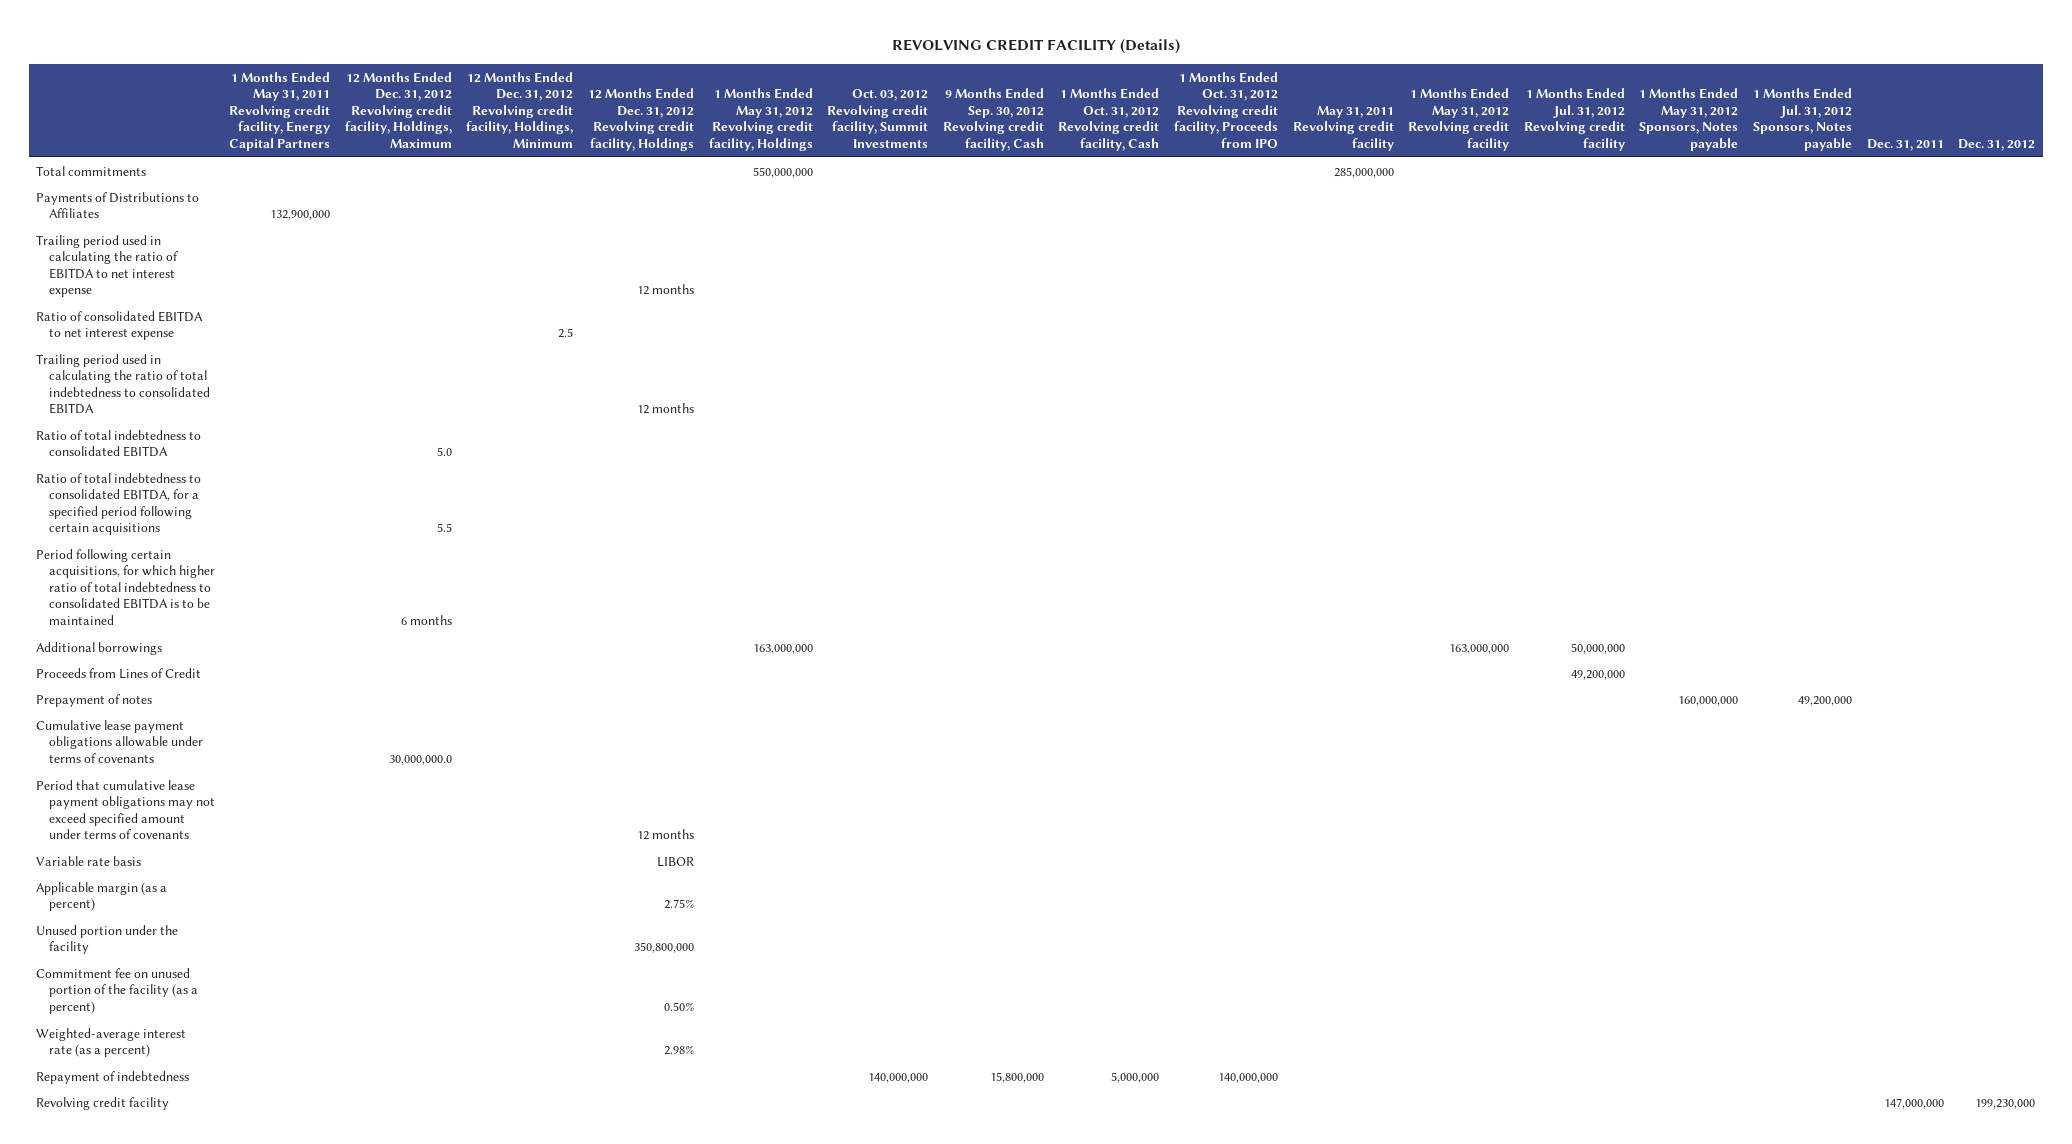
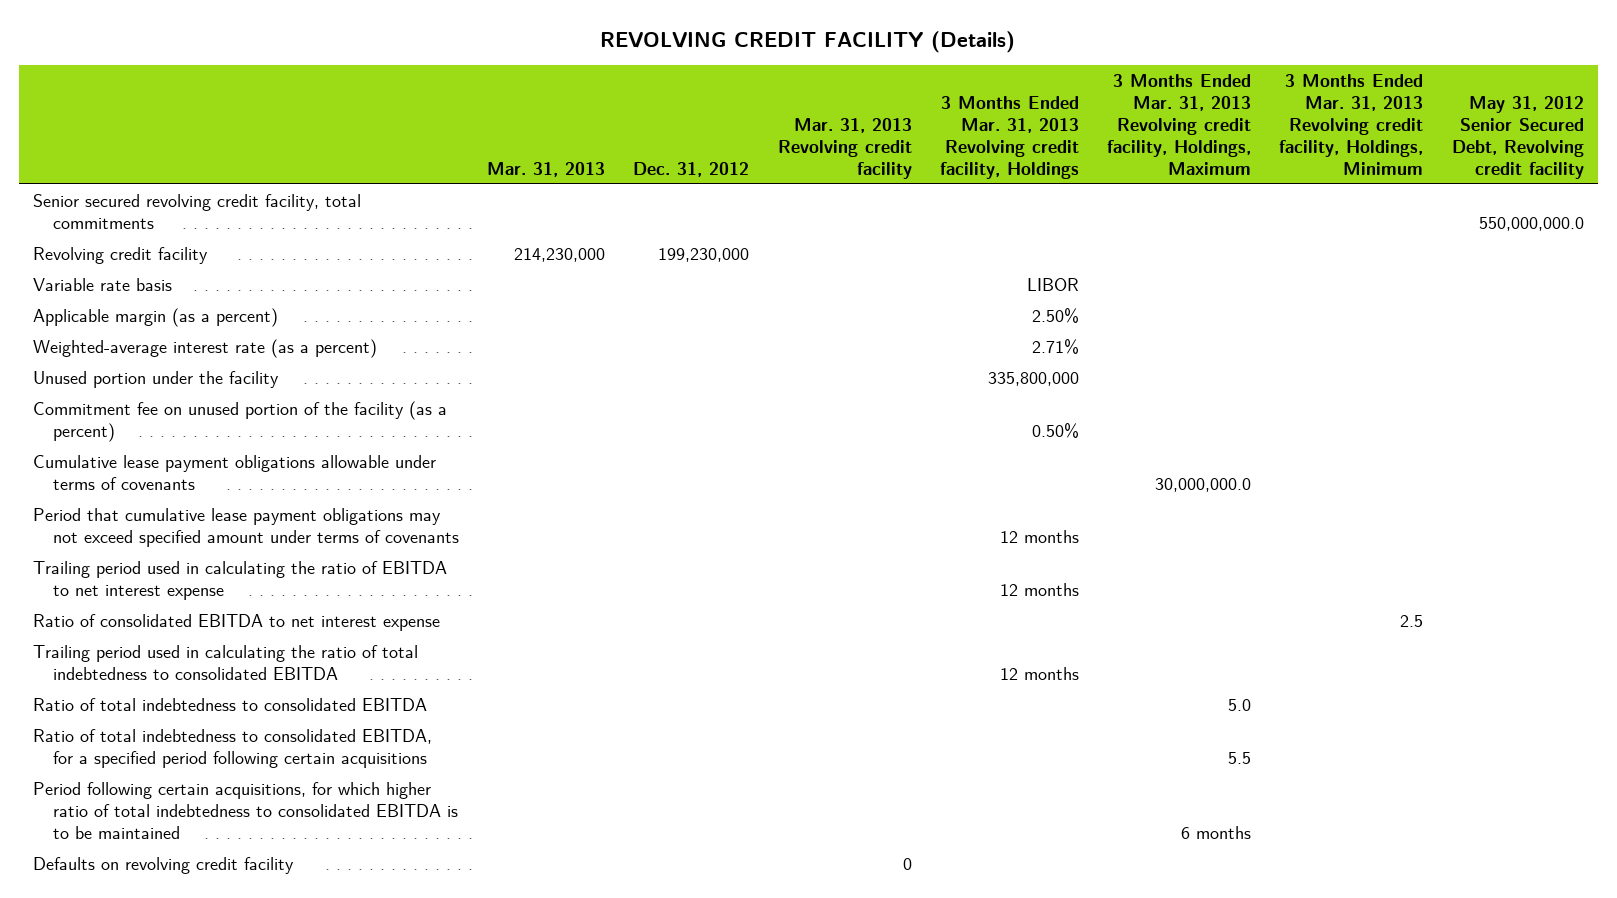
- | 1 Months Ended May 31, 2011 Revolving credit facility, Energy Capital Partners | 12 Months Ended Dec. 31, 2012 Revolving credit facility, Holdings, Maximum | 12 Months Ended Dec. 31, 2012 Revolving credit facility, Holdings, Minimum | 12 Months Ended Dec. 31, 2012 Revolving credit facility, Holdings | 1 Months Ended May 31, 2012 Revolving credit facility, Holdings | Oct. 03, 2012 Revolving credit facility, Summit Investments | 9 Months Ended Sep. 30, 2012 Revolving credit facility, Cash | 1 Months Ended Oct. 31, 2012 Revolving credit facility, Cash | 1 Months Ended Oct. 31, 2012 Revolving credit facility, Proceeds from IPO | May 31, 2011 Revolving credit facility | 1 Months Ended May 31, 2012 Revolving credit facility | 1 Months Ended Jul. 31, 2012 Revolving credit facility | 1 Months Ended May 31, 2012 Sponsors, Notes payable | 1 Months Ended Jul. 31, 2012 Sponsors, Notes payable | Dec. 31, 2011 | Dec. 31, 2012
+ | Mar. 31, 2013 | Dec. 31, 2012 | Mar. 31, 2013 Revolving credit facility | 3 Months Ended Mar. 31, 2013 Revolving credit facility, Holdings | 3 Months Ended Mar. 31, 2013 Revolving credit facility, Holdings, Maximum | 3 Months Ended Mar. 31, 2013 Revolving credit facility, Holdings, Minimum | May 31, 2012 Senior Secured Debt, Revolving credit facility
- Total commitments | | | | | 550,000,000 | | | | | 285,000,000 | | | | | |
- Payments of Distributions to Affiliates | 132,900,000 | | | | | | | | | | | | | | |
+ Senior secured revolving credit facility, total commitments | | | | | | | 550,000,000.0
moved up: Revolving credit facility | 214,230,000 | 199,230,000 | | | | |
moved up: Variable rate basis | | | | LIBOR | | |
moved up: Applicable margin (as a percent) | | | | 2.50% | | |
moved up: Weighted-average interest rate (as a percent) | | | | 2.71% | | |
moved up: Unused portion under the facility | | | | 335,800,000 | | |
moved up: Commitment fee on unused portion of the facility (as a percent) | | | | 0.50% | | |
moved up: Cumulative lease payment obligations allowable under terms of covenants | | | | | 30,000,000.0 | |
moved up: Period that cumulative lease payment obligations may not exceed specified amount under terms of covenants | | | | 12 months | | |
- Additional borrowings | | | | | 163,000,000 | | | | | | 163,000,000 | 50,000,000 | | | |
- Proceeds from Lines of Credit | | | | | | | | | | | | 49,200,000 | | | |
- Prepayment of notes | | | | | | | | | | | | | 160,000,000 | 49,200,000 | |
- Repayment of indebtedness | | | | | | 140,000,000 | 15,800,000 | 5,000,000 | 140,000,000 | | | | | | |
+ Defaults on revolving credit facility | | | 0 | | | |

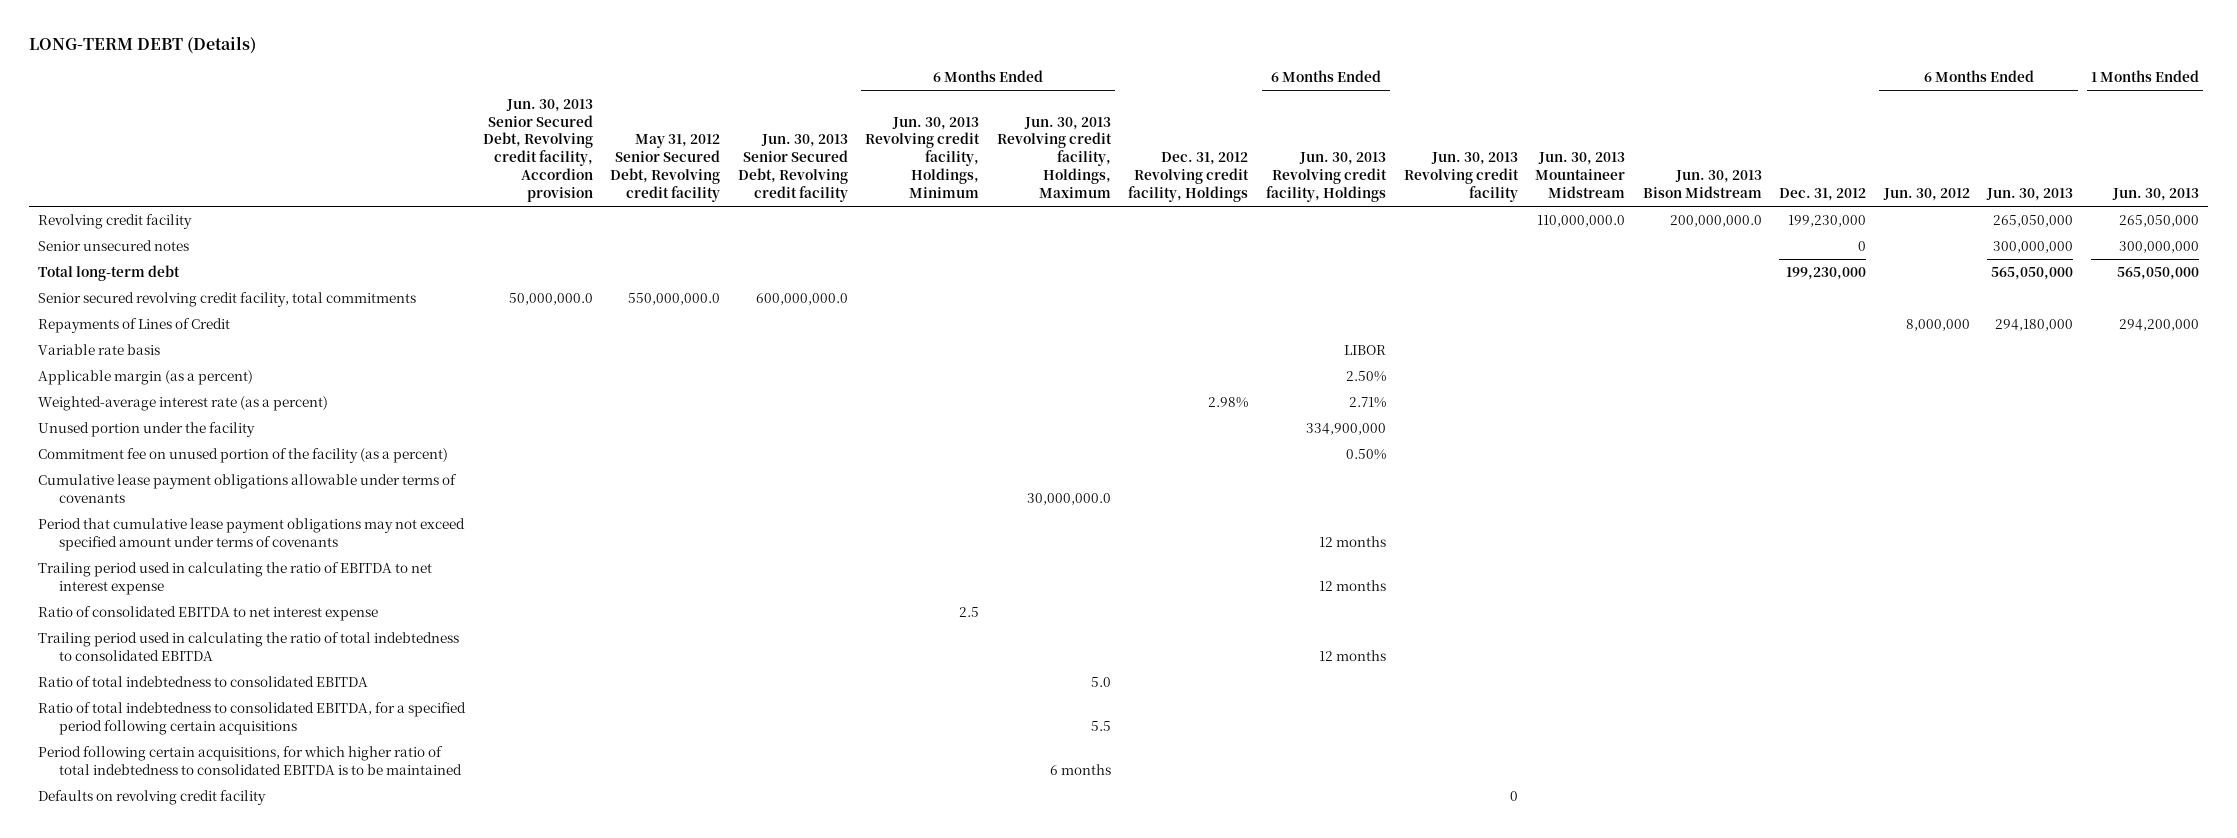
- REVOLVING CREDIT FACILITY (Details)
+ LONG-TERM DEBT (Details)
- | Mar. 31, 2013 | Dec. 31, 2012 | Mar. 31, 2013 Revolving credit facility | 3 Months Ended Mar. 31, 2013 Revolving credit facility, Holdings | 3 Months Ended Mar. 31, 2013 Revolving credit facility, Holdings, Maximum | 3 Months Ended Mar. 31, 2013 Revolving credit facility, Holdings, Minimum | May 31, 2012 Senior Secured Debt, Revolving credit facility
+ | Jun. 30, 2013 Senior Secured Debt, Revolving credit facility, Accordion provision | May 31, 2012 Senior Secured Debt, Revolving credit facility | Jun. 30, 2013 Senior Secured Debt, Revolving credit facility | 6 Months Ended Jun. 30, 2013 Revolving credit facility, Holdings, Minimum | 6 Months Ended Jun. 30, 2013 Revolving credit facility, Holdings, Maximum | Dec. 31, 2012 Revolving credit facility, Holdings | 6 Months Ended Jun. 30, 2013 Revolving credit facility, Holdings | Jun. 30, 2013 Revolving credit facility | Jun. 30, 2013 Mountaineer Midstream | Jun. 30, 2013 Bison Midstream | Dec. 31, 2012 | 6 Months Ended Jun. 30, 2012 | 6 Months Ended Jun. 30, 2013 | 1 Months Ended Jun. 30, 2013
+ Senior unsecured notes | | | | | | | | | | | 0 | | 300,000,000 | 300,000,000
+ Total long-term debt | | | | | | | | | | | 199,230,000 | | 565,050,000 | 565,050,000
moved down: Senior secured revolving credit facility, total commitments | 50,000,000.0 | 550,000,000.0 | 600,000,000.0 | | | | | | | | | | |
+ Repayments of Lines of Credit | | | | | | | | | | | | 8,000,000 | 294,180,000 | 294,200,000

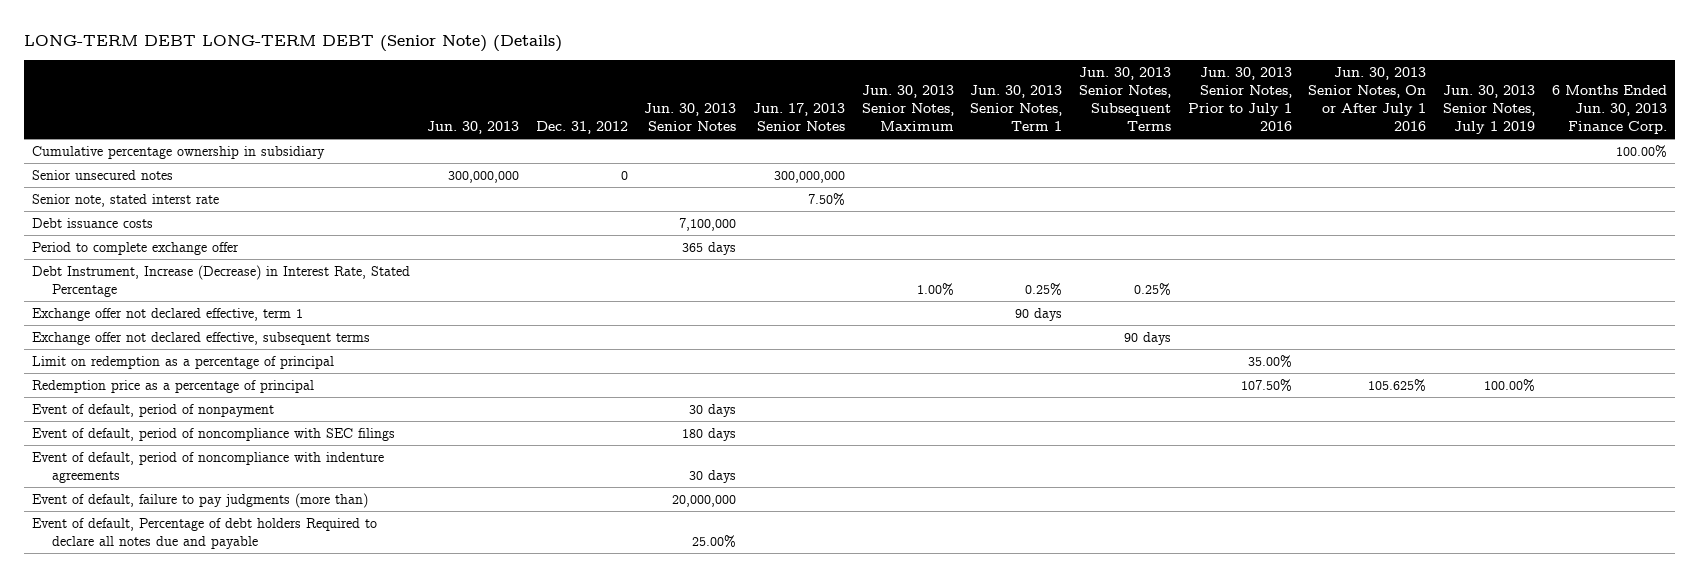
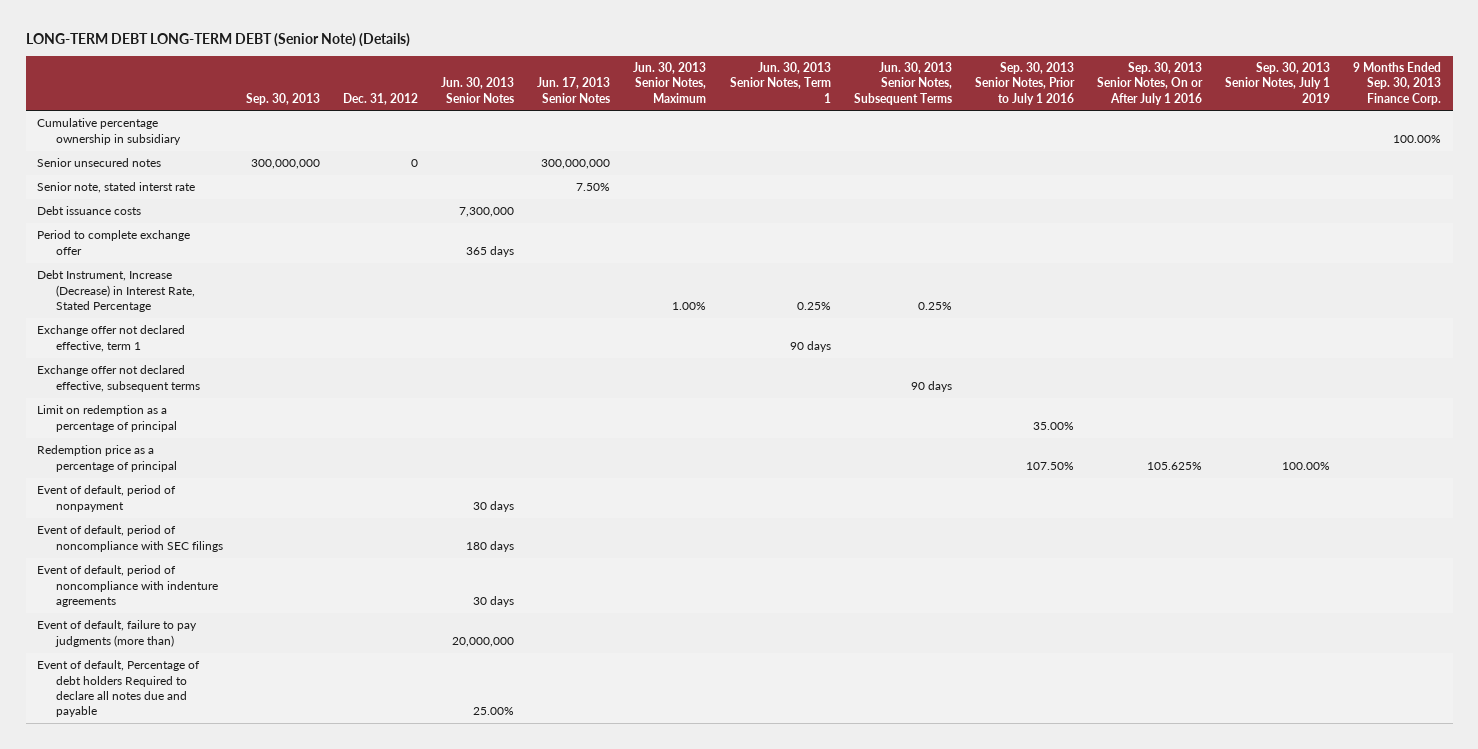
- | Jun. 30, 2013 | Dec. 31, 2012 | Jun. 30, 2013 Senior Notes | Jun. 17, 2013 Senior Notes | Jun. 30, 2013 Senior Notes, Maximum | Jun. 30, 2013 Senior Notes, Term 1 | Jun. 30, 2013 Senior Notes, Subsequent Terms | Jun. 30, 2013 Senior Notes, Prior to July 1 2016 | Jun. 30, 2013 Senior Notes, On or After July 1 2016 | Jun. 30, 2013 Senior Notes, July 1 2019 | 6 Months Ended Jun. 30, 2013 Finance Corp.
+ | Sep. 30, 2013 | Dec. 31, 2012 | Jun. 30, 2013 Senior Notes | Jun. 17, 2013 Senior Notes | Jun. 30, 2013 Senior Notes, Maximum | Jun. 30, 2013 Senior Notes, Term 1 | Jun. 30, 2013 Senior Notes, Subsequent Terms | Sep. 30, 2013 Senior Notes, Prior to July 1 2016 | Sep. 30, 2013 Senior Notes, On or After July 1 2016 | Sep. 30, 2013 Senior Notes, July 1 2019 | 9 Months Ended Sep. 30, 2013 Finance Corp.
- Debt issuance costs | | | 7,100,000 | | | | | | | |
+ Debt issuance costs | | | 7,300,000 | | | | | | | |

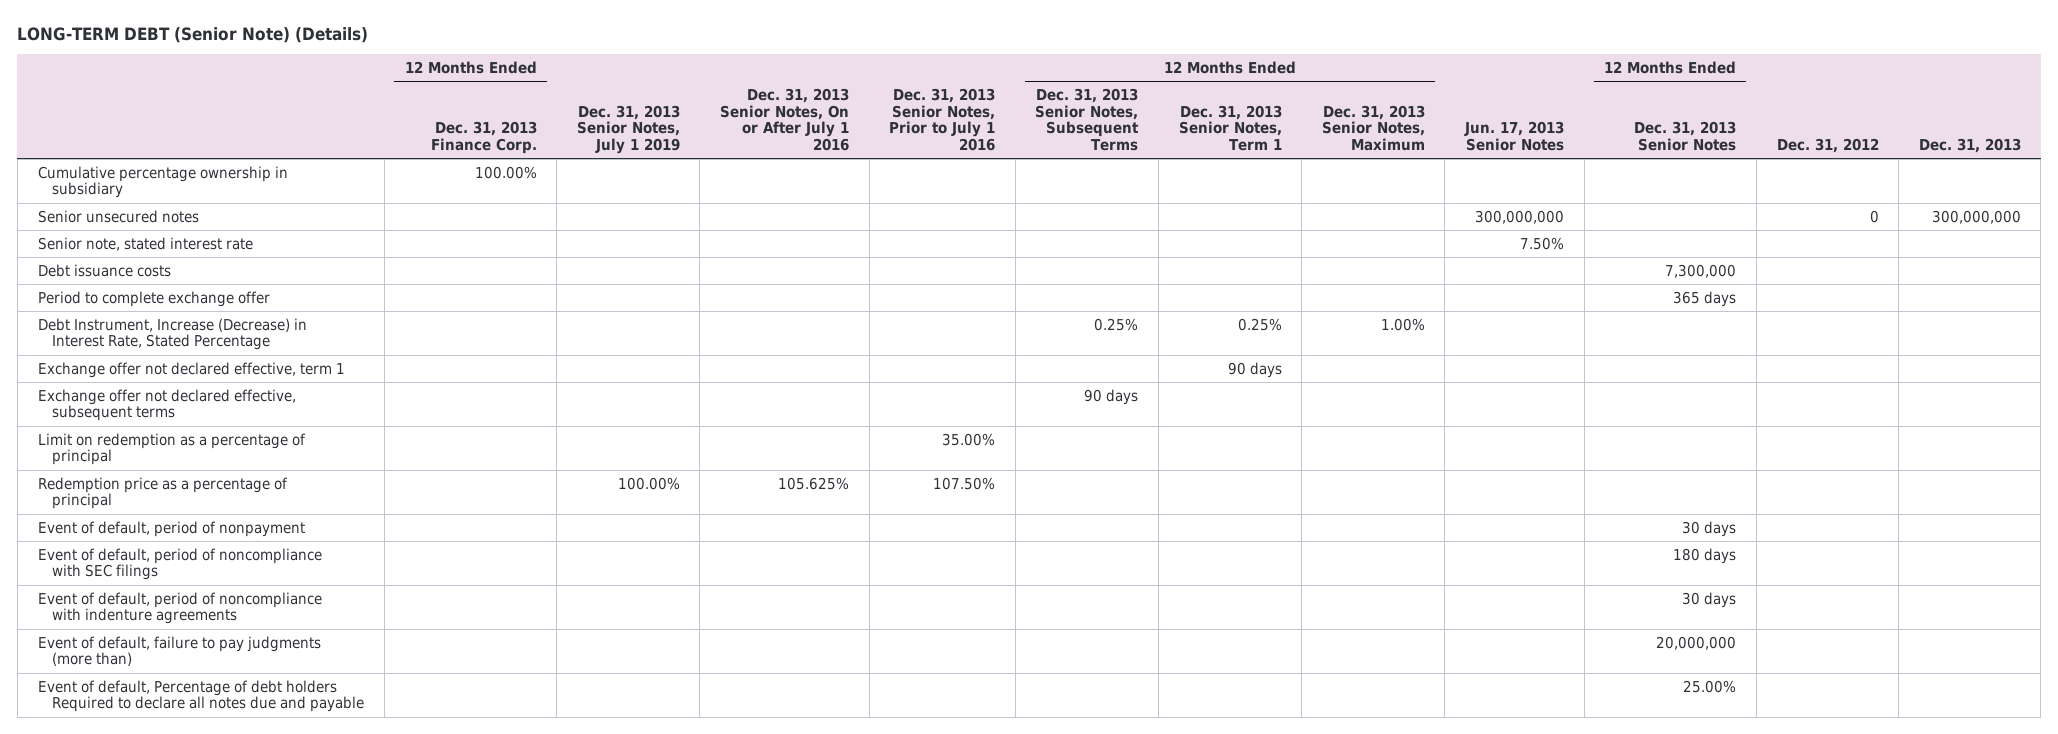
- LONG-TERM DEBT LONG-TERM DEBT (Senior Note) (Details)
+ LONG-TERM DEBT (Senior Note) (Details)
- | Sep. 30, 2013 | Dec. 31, 2012 | Jun. 30, 2013 Senior Notes | Jun. 17, 2013 Senior Notes | Jun. 30, 2013 Senior Notes, Maximum | Jun. 30, 2013 Senior Notes, Term 1 | Jun. 30, 2013 Senior Notes, Subsequent Terms | Sep. 30, 2013 Senior Notes, Prior to July 1 2016 | Sep. 30, 2013 Senior Notes, On or After July 1 2016 | Sep. 30, 2013 Senior Notes, July 1 2019 | 9 Months Ended Sep. 30, 2013 Finance Corp.
+ | 12 Months Ended Dec. 31, 2013 Finance Corp. | Dec. 31, 2013 Senior Notes, July 1 2019 | Dec. 31, 2013 Senior Notes, On or After July 1 2016 | Dec. 31, 2013 Senior Notes, Prior to July 1 2016 | 12 Months Ended Dec. 31, 2013 Senior Notes, Subsequent Terms | 12 Months Ended Dec. 31, 2013 Senior Notes, Term 1 | 12 Months Ended Dec. 31, 2013 Senior Notes, Maximum | Jun. 17, 2013 Senior Notes | 12 Months Ended Dec. 31, 2013 Senior Notes | Dec. 31, 2012 | Dec. 31, 2013
- Senior note, stated interst rate | | | | 7.50% | | | | | | |
+ Senior note, stated interest rate | | | | | | | | 7.50% | | |

